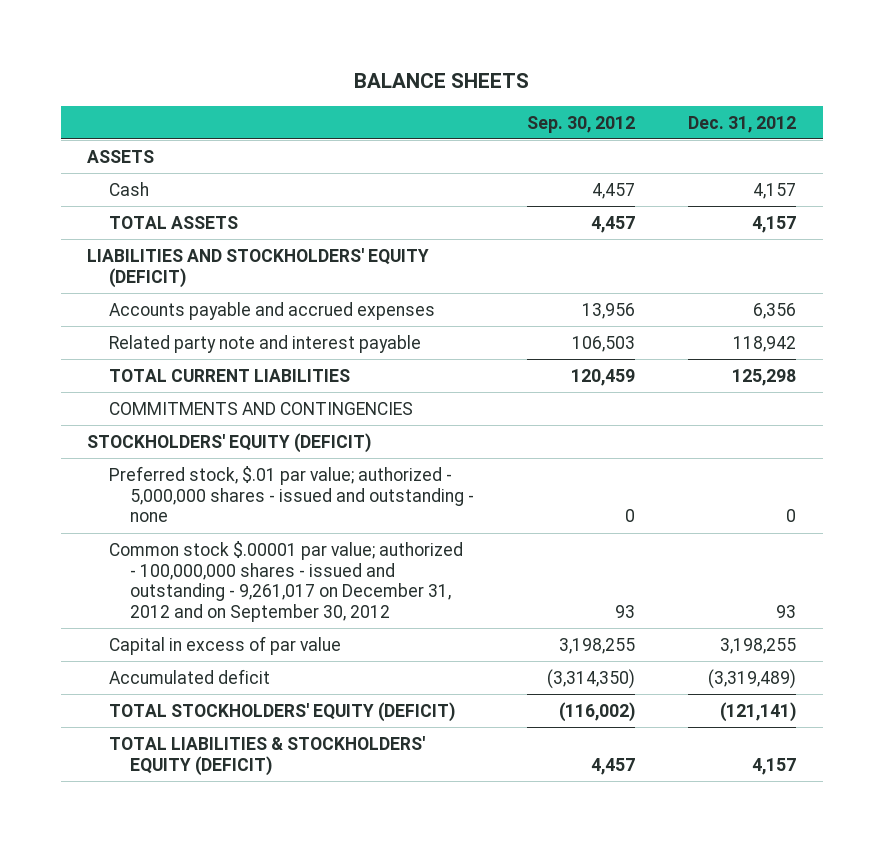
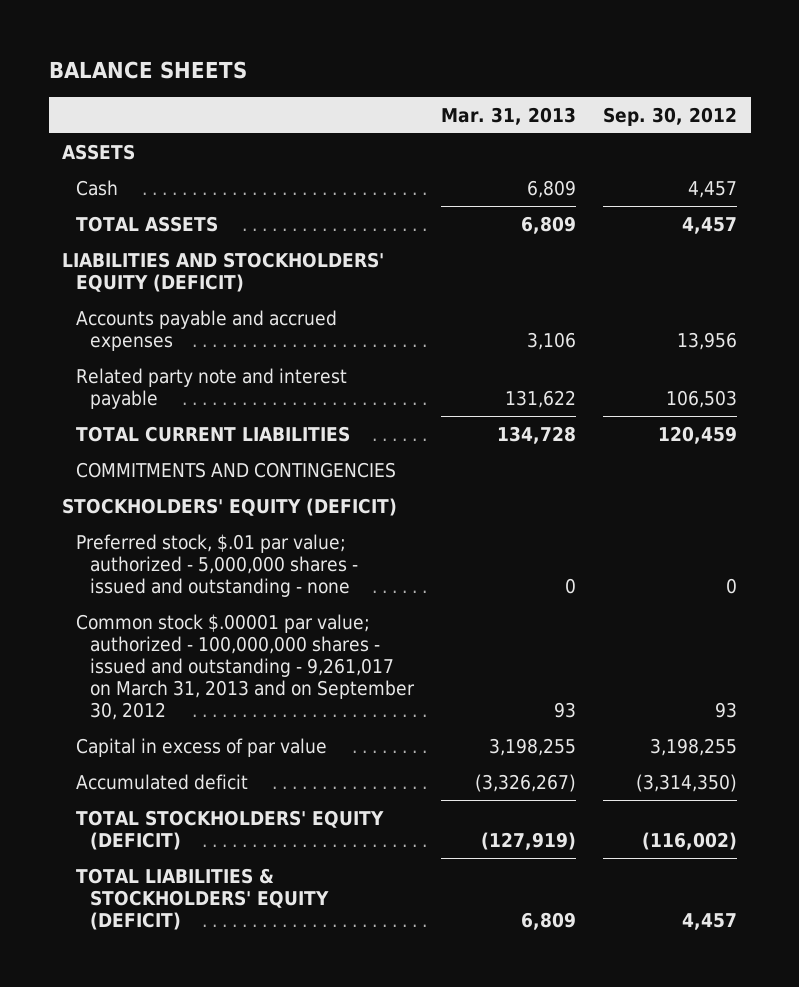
- | Sep. 30, 2012 | Dec. 31, 2012
+ | Mar. 31, 2013 | Sep. 30, 2012
- Common stock $.00001 par value; authorized - 100,000,000 shares - issued and outstanding - 9,261,017 on December 31, 2012 and on September 30, 2012 | 93 | 93
+ Common stock $.00001 par value; authorized - 100,000,000 shares - issued and outstanding - 9,261,017 on March 31, 2013 and on September 30, 2012 | 93 | 93

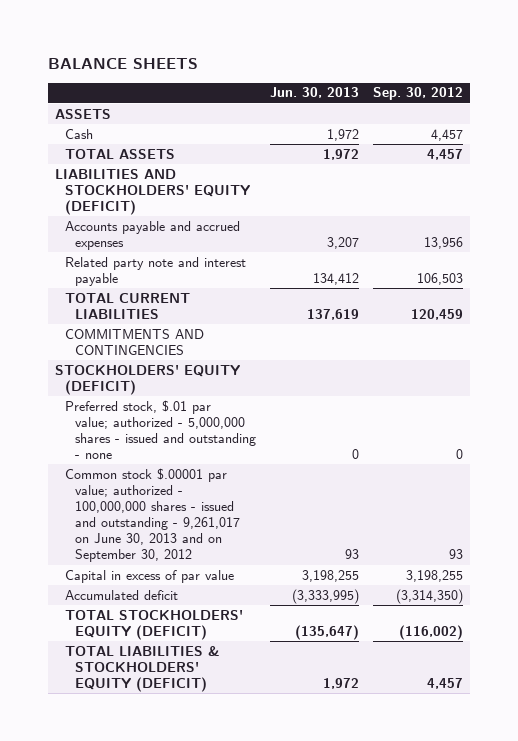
- | Mar. 31, 2013 | Sep. 30, 2012
+ | Jun. 30, 2013 | Sep. 30, 2012
- Common stock $.00001 par value; authorized - 100,000,000 shares - issued and outstanding - 9,261,017 on March 31, 2013 and on September 30, 2012 | 93 | 93
+ Common stock $.00001 par value; authorized - 100,000,000 shares - issued and outstanding - 9,261,017 on June 30, 2013 and on September 30, 2012 | 93 | 93

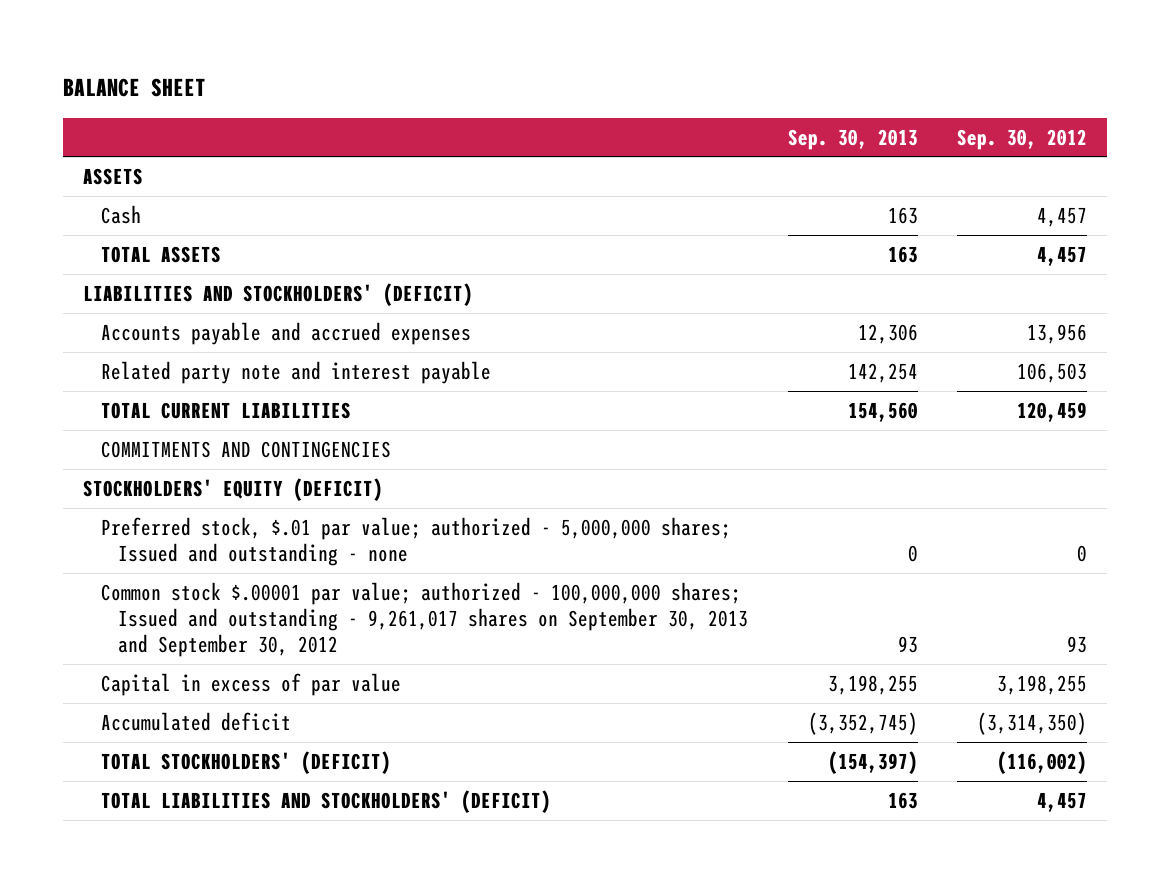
- BALANCE SHEETS
+ BALANCE SHEET
- | Jun. 30, 2013 | Sep. 30, 2012
+ | Sep. 30, 2013 | Sep. 30, 2012
- LIABILITIES AND STOCKHOLDERS' EQUITY (DEFICIT)
+ LIABILITIES AND STOCKHOLDERS' (DEFICIT)
- Preferred stock, $.01 par value; authorized - 5,000,000 shares - issued and outstanding - none | 0 | 0
- Common stock $.00001 par value; authorized - 100,000,000 shares - issued and outstanding - 9,261,017 on June 30, 2013 and on September 30, 2012 | 93 | 93
+ Preferred stock, $.01 par value; authorized - 5,000,000 shares; Issued and outstanding - none | 0 | 0
+ Common stock $.00001 par value; authorized - 100,000,000 shares; Issued and outstanding - 9,261,017 shares on September 30, 2013 and September 30, 2012 | 93 | 93
- TOTAL STOCKHOLDERS' EQUITY (DEFICIT) | (135,647) | (116,002)
- TOTAL LIABILITIES & STOCKHOLDERS' EQUITY (DEFICIT) | 1,972 | 4,457
+ TOTAL STOCKHOLDERS' (DEFICIT) | (154,397) | (116,002)
+ TOTAL LIABILITIES AND STOCKHOLDERS' (DEFICIT) | 163 | 4,457

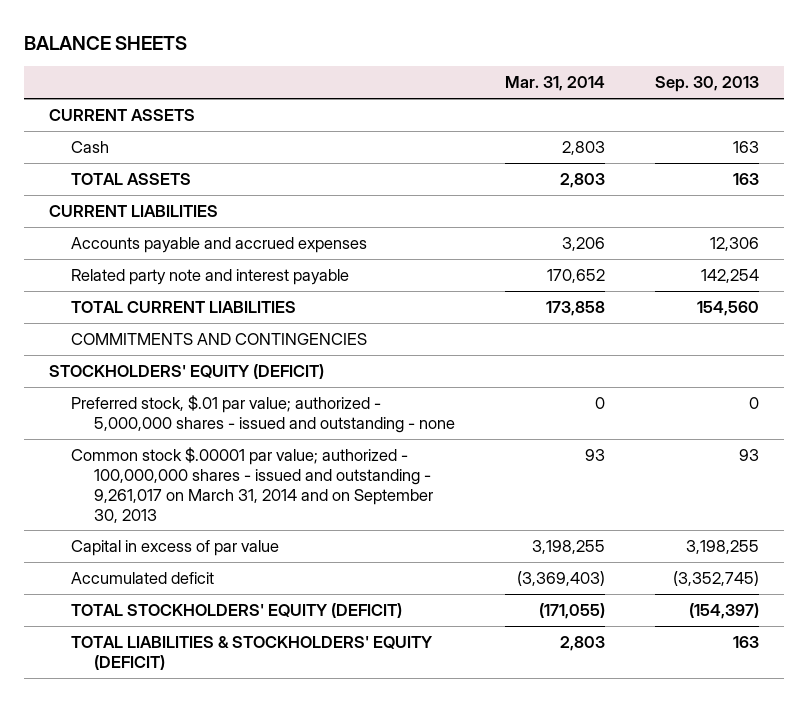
- BALANCE SHEET
+ BALANCE SHEETS
- | Sep. 30, 2013 | Sep. 30, 2012
+ | Mar. 31, 2014 | Sep. 30, 2013
- ASSETS
+ CURRENT ASSETS
- LIABILITIES AND STOCKHOLDERS' (DEFICIT)
+ CURRENT LIABILITIES
- Preferred stock, $.01 par value; authorized - 5,000,000 shares; Issued and outstanding - none | 0 | 0
- Common stock $.00001 par value; authorized - 100,000,000 shares; Issued and outstanding - 9,261,017 shares on September 30, 2013 and September 30, 2012 | 93 | 93
+ Preferred stock, $.01 par value; authorized - 5,000,000 shares - issued and outstanding - none | 0 | 0
+ Common stock $.00001 par value; authorized - 100,000,000 shares - issued and outstanding - 9,261,017 on March 31, 2014 and on September 30, 2013 | 93 | 93
- TOTAL STOCKHOLDERS' (DEFICIT) | (154,397) | (116,002)
- TOTAL LIABILITIES AND STOCKHOLDERS' (DEFICIT) | 163 | 4,457
+ TOTAL STOCKHOLDERS' EQUITY (DEFICIT) | (171,055) | (154,397)
+ TOTAL LIABILITIES & STOCKHOLDERS' EQUITY (DEFICIT) | 2,803 | 163

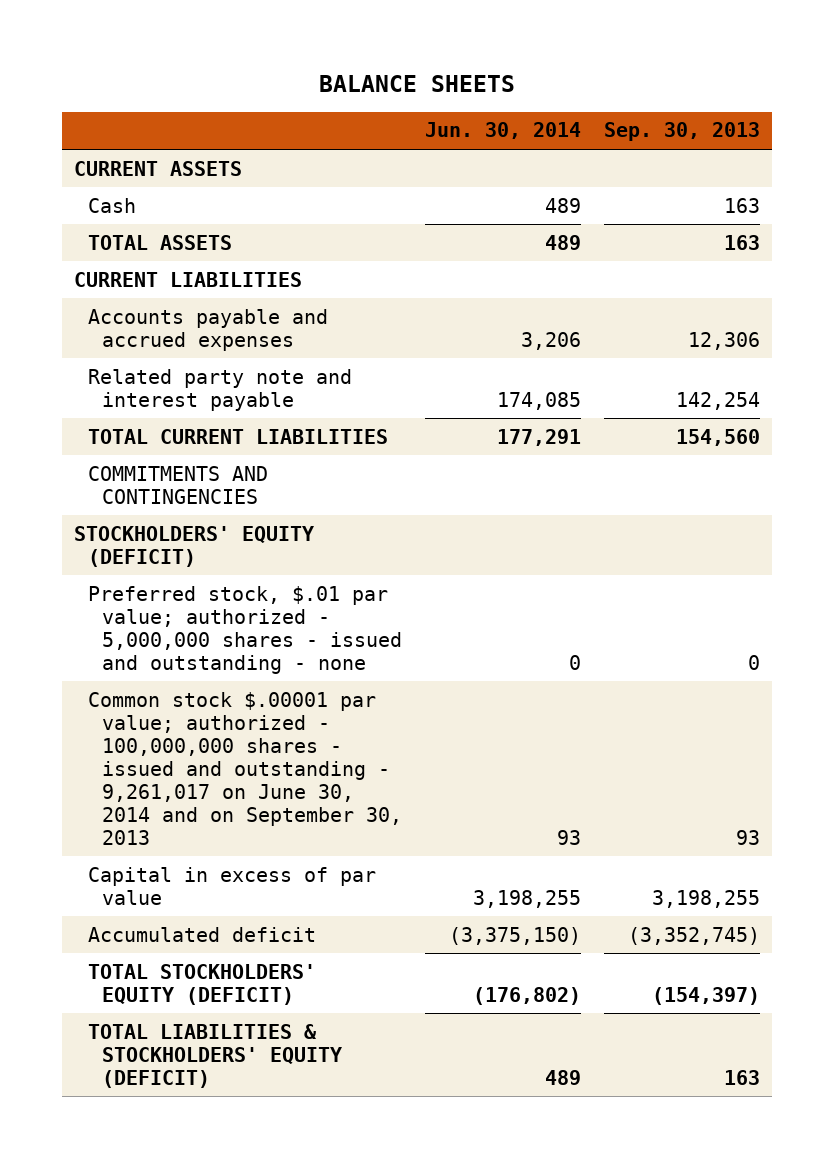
- | Mar. 31, 2014 | Sep. 30, 2013
+ | Jun. 30, 2014 | Sep. 30, 2013
- Common stock $.00001 par value; authorized - 100,000,000 shares - issued and outstanding - 9,261,017 on March 31, 2014 and on September 30, 2013 | 93 | 93
+ Common stock $.00001 par value; authorized - 100,000,000 shares - issued and outstanding - 9,261,017 on June 30, 2014 and on September 30, 2013 | 93 | 93

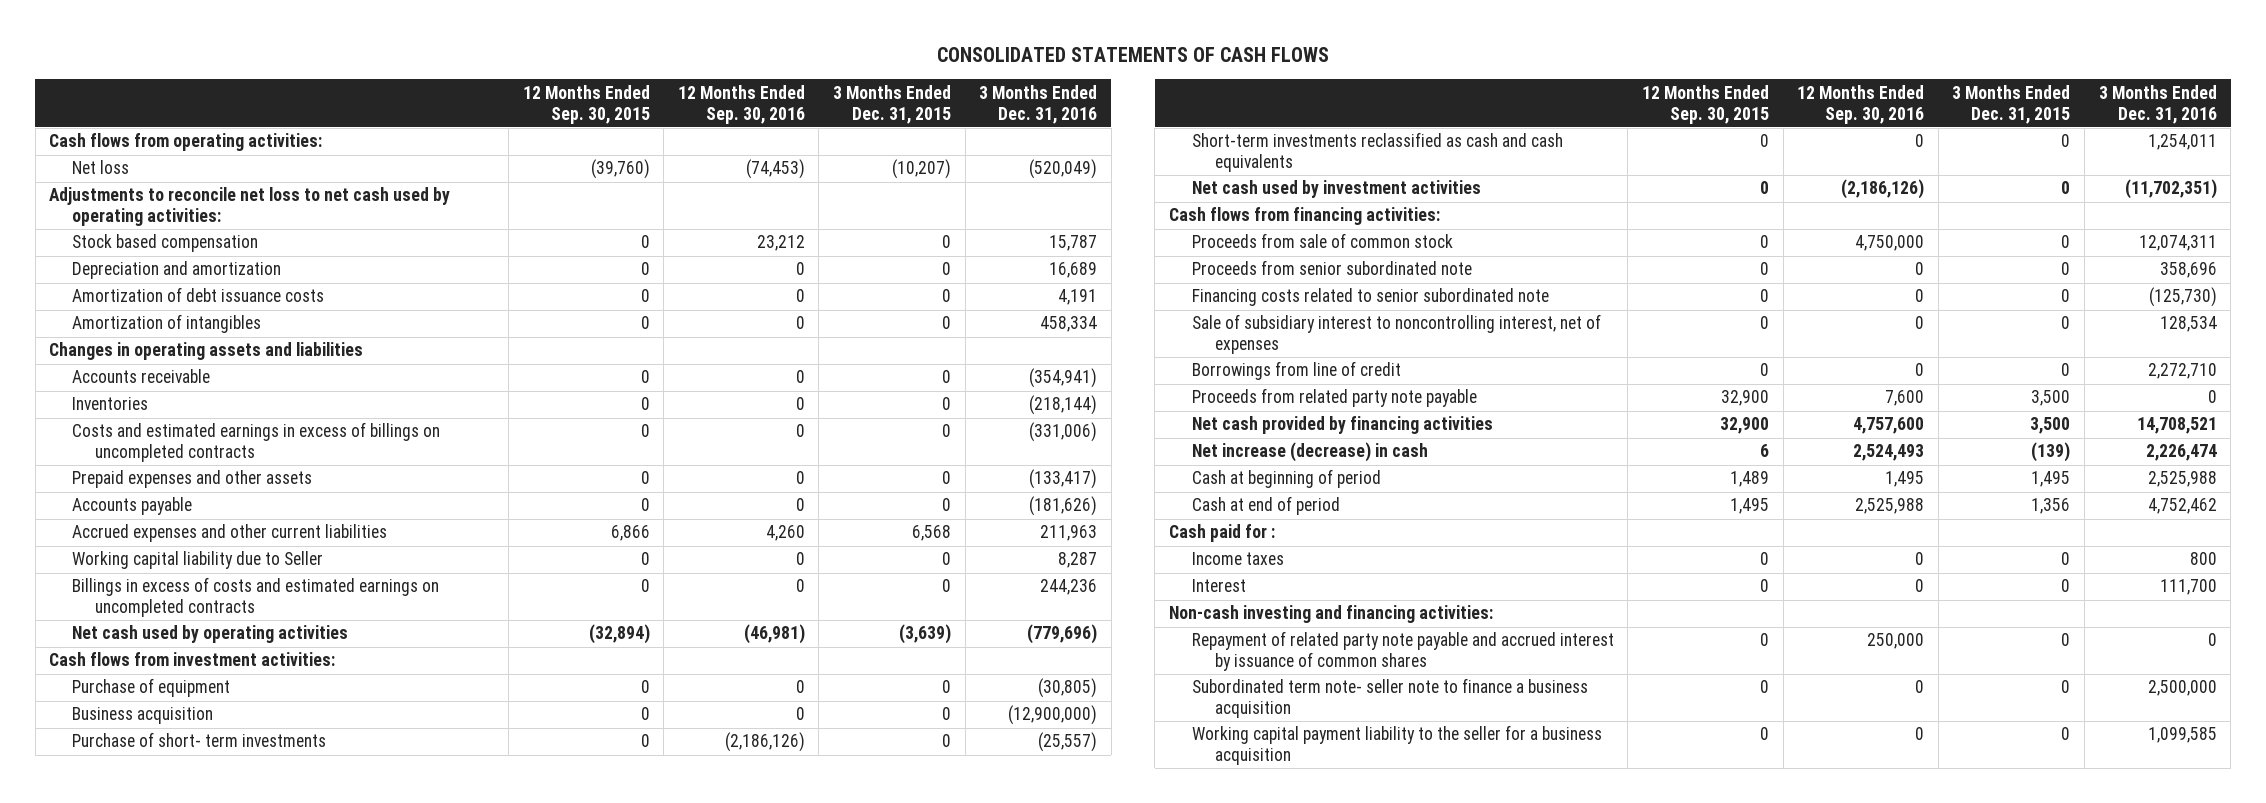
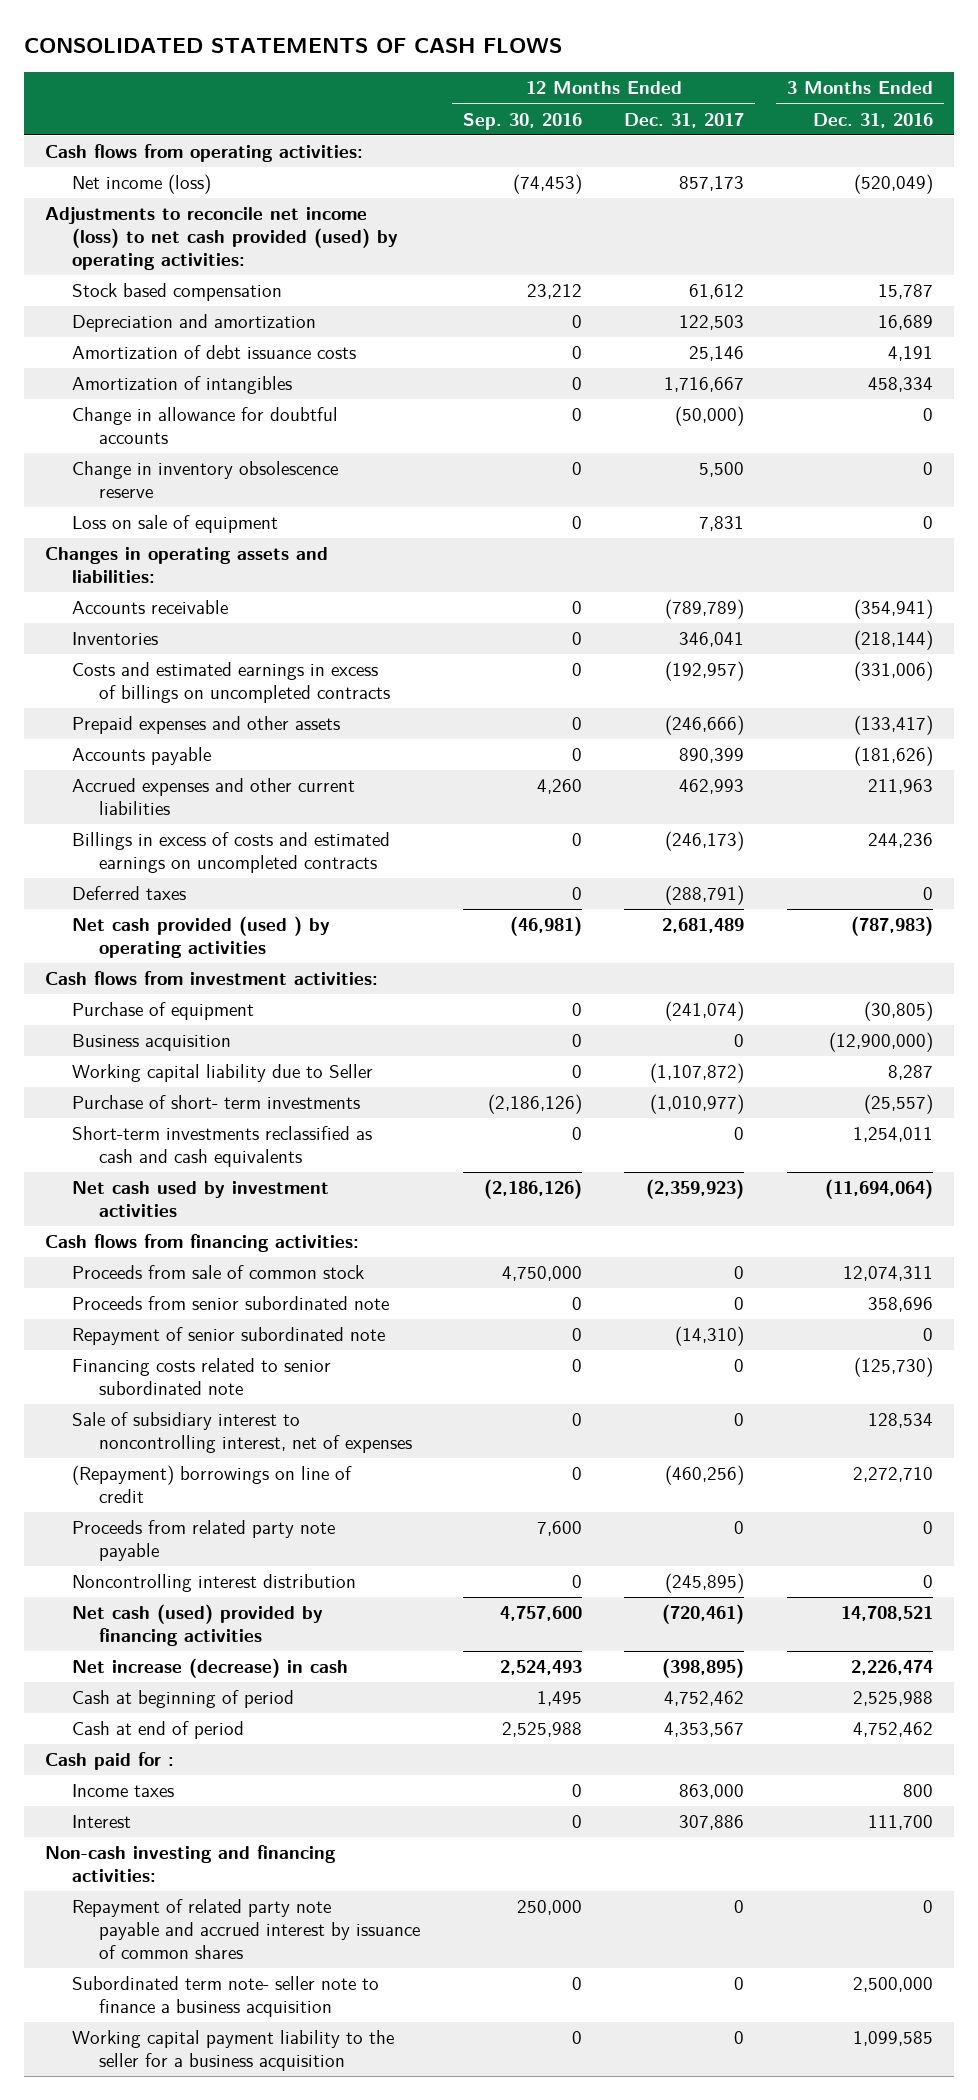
- | 12 Months Ended Sep. 30, 2015 | 12 Months Ended Sep. 30, 2016 | 3 Months Ended Dec. 31, 2015 | 3 Months Ended Dec. 31, 2016
+ | 12 Months Ended Sep. 30, 2016 | 12 Months Ended Dec. 31, 2017 | 3 Months Ended Dec. 31, 2016
- Net loss | (39,760) | (74,453) | (10,207) | (520,049)
- Adjustments to reconcile net loss to net cash used by operating activities:
+ Net income (loss) | (74,453) | 857,173 | (520,049)
+ Adjustments to reconcile net income (loss) to net cash provided (used) by operating activities:
- Changes in operating assets and liabilities
+ Change in allowance for doubtful accounts | 0 | (50,000) | 0
+ Change in inventory obsolescence reserve | 0 | 5,500 | 0
+ Loss on sale of equipment | 0 | 7,831 | 0
+ Changes in operating assets and liabilities:
- Net cash used by operating activities | (32,894) | (46,981) | (3,639) | (779,696)
+ Deferred taxes | 0 | (288,791) | 0
+ Net cash provided (used ) by operating activities | (46,981) | 2,681,489 | (787,983)
moved down: Working capital liability due to Seller | 0 | (1,107,872) | 8,287
- Net cash used by investment activities | 0 | (2,186,126) | 0 | (11,702,351)
+ Net cash used by investment activities | (2,186,126) | (2,359,923) | (11,694,064)
+ Repayment of senior subordinated note | 0 | (14,310) | 0
- Borrowings from line of credit | 0 | 0 | 0 | 2,272,710
+ (Repayment) borrowings on line of credit | 0 | (460,256) | 2,272,710
- Net cash provided by financing activities | 32,900 | 4,757,600 | 3,500 | 14,708,521
+ Noncontrolling interest distribution | 0 | (245,895) | 0
+ Net cash (used) provided by financing activities | 4,757,600 | (720,461) | 14,708,521

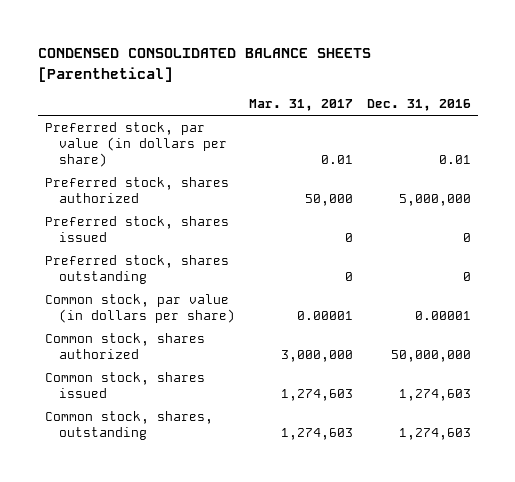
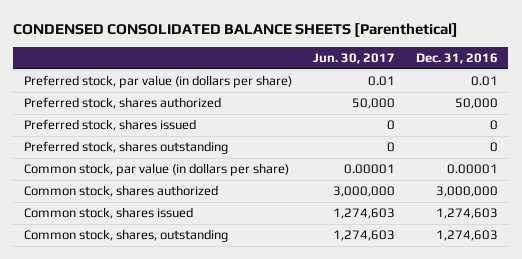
- | Mar. 31, 2017 | Dec. 31, 2016
+ | Jun. 30, 2017 | Dec. 31, 2016
- Preferred stock, shares authorized | 50,000 | 5,000,000
+ Preferred stock, shares authorized | 50,000 | 50,000
- Common stock, shares authorized | 3,000,000 | 50,000,000
+ Common stock, shares authorized | 3,000,000 | 3,000,000

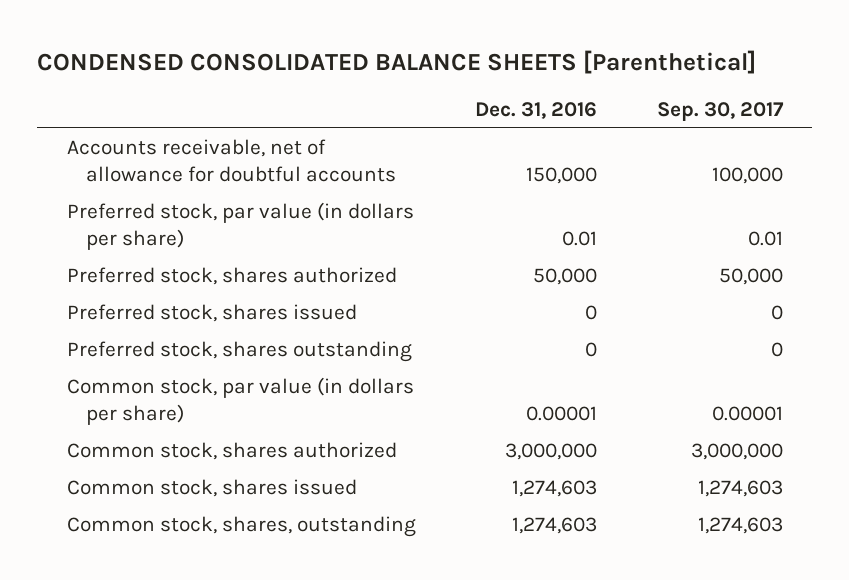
- | Jun. 30, 2017 | Dec. 31, 2016
+ | Dec. 31, 2016 | Sep. 30, 2017
+ Accounts receivable, net of allowance for doubtful accounts | 150,000 | 100,000

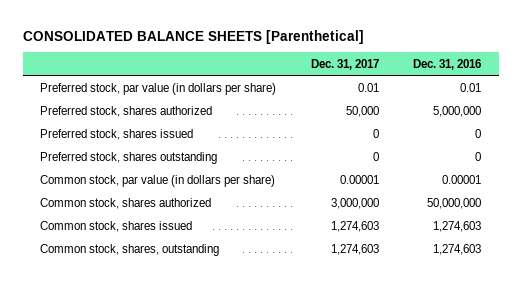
- CONDENSED CONSOLIDATED BALANCE SHEETS [Parenthetical]
+ CONSOLIDATED BALANCE SHEETS [Parenthetical]
- | Dec. 31, 2016 | Sep. 30, 2017
+ | Dec. 31, 2017 | Dec. 31, 2016
- Accounts receivable, net of allowance for doubtful accounts | 150,000 | 100,000
- Preferred stock, shares authorized | 50,000 | 50,000
+ Preferred stock, shares authorized | 50,000 | 5,000,000
- Common stock, shares authorized | 3,000,000 | 3,000,000
+ Common stock, shares authorized | 3,000,000 | 50,000,000

